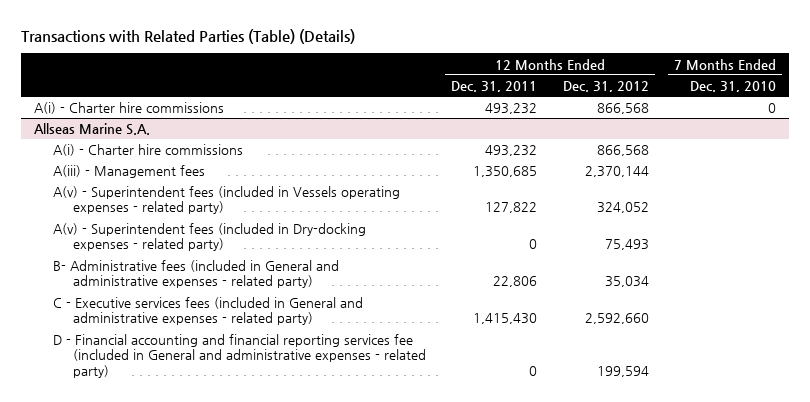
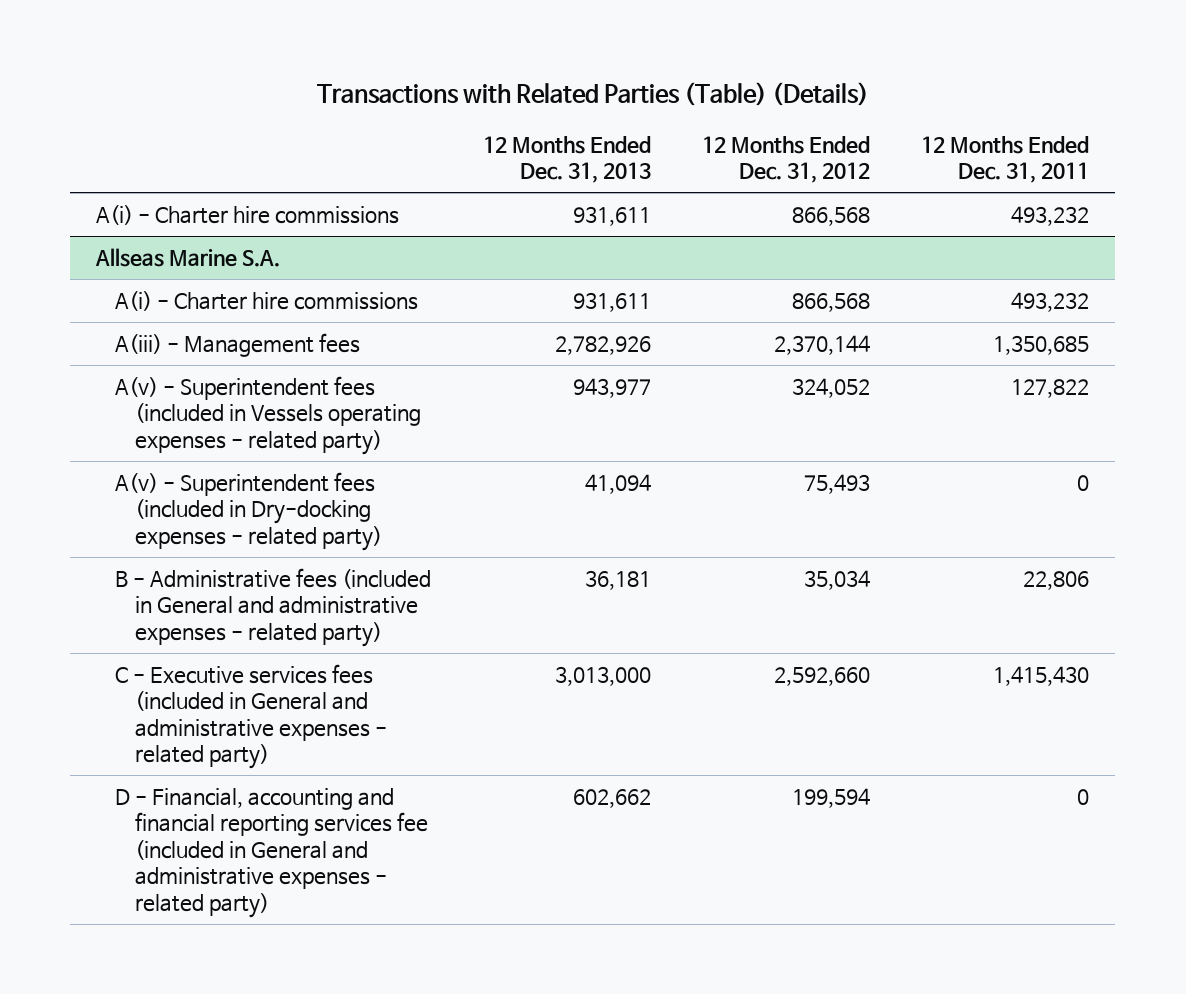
- | 12 Months Ended Dec. 31, 2011 | 12 Months Ended Dec. 31, 2012 | 7 Months Ended Dec. 31, 2010
+ | 12 Months Ended Dec. 31, 2013 | 12 Months Ended Dec. 31, 2012 | 12 Months Ended Dec. 31, 2011
@ Allseas Marine S.A.
- B- Administrative fees (included in General and administrative expenses - related party) | 22,806 | 35,034 |
+ B - Administrative fees (included in General and administrative expenses - related party) | 36,181 | 35,034 | 22,806
- D - Financial accounting and financial reporting services fee (included in General and administrative expenses - related party) | 0 | 199,594 |
+ D - Financial, accounting and financial reporting services fee (included in General and administrative expenses - related party) | 602,662 | 199,594 | 0

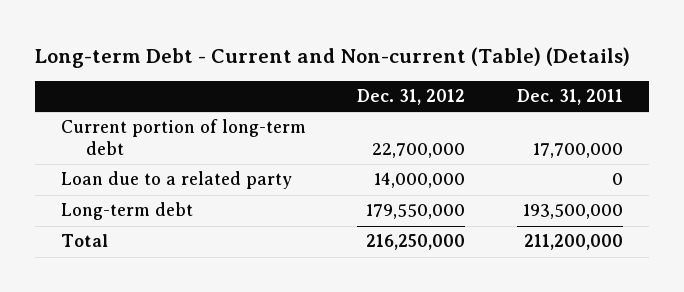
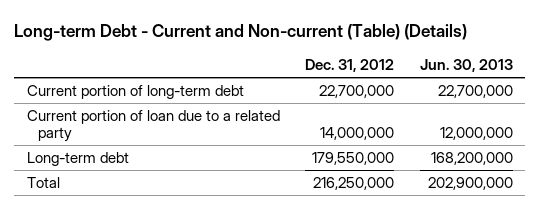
- | Dec. 31, 2012 | Dec. 31, 2011
+ | Dec. 31, 2012 | Jun. 30, 2013
- Loan due to a related party | 14,000,000 | 0
+ Current portion of loan due to a related party | 14,000,000 | 12,000,000

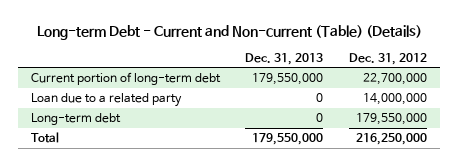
- | Dec. 31, 2012 | Jun. 30, 2013
+ | Dec. 31, 2013 | Dec. 31, 2012
- Current portion of loan due to a related party | 14,000,000 | 12,000,000
+ Loan due to a related party | 0 | 14,000,000

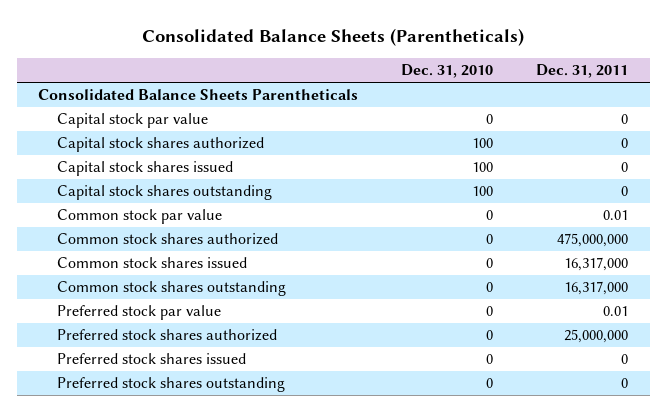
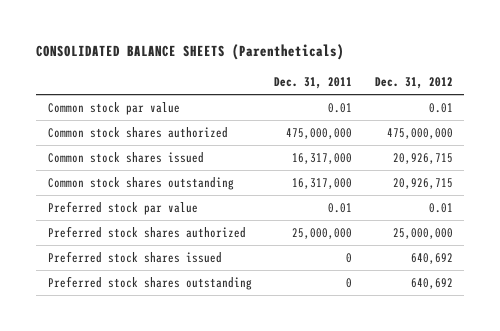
- Consolidated Balance Sheets (Parentheticals)
+ CONSOLIDATED BALANCE SHEETS (Parentheticals)
- | Dec. 31, 2010 | Dec. 31, 2011
+ | Dec. 31, 2011 | Dec. 31, 2012
- Consolidated Balance Sheets Parentheticals
- Capital stock par value | 0 | 0
- Capital stock shares authorized | 100 | 0
- Capital stock shares issued | 100 | 0
- Capital stock shares outstanding | 100 | 0

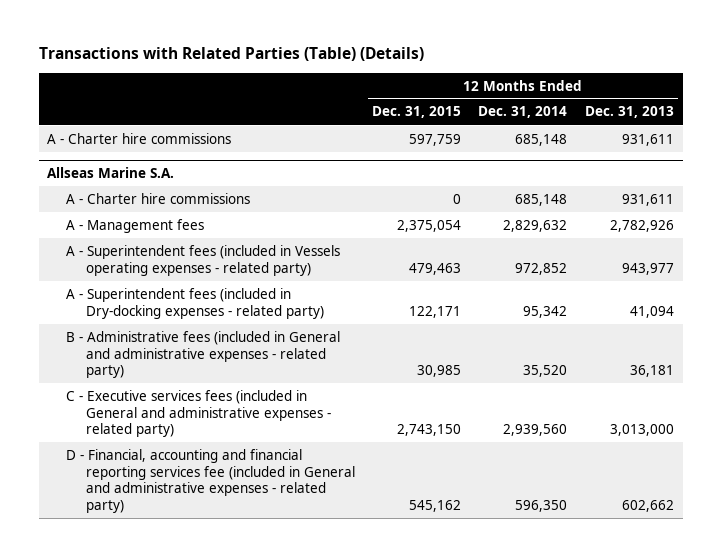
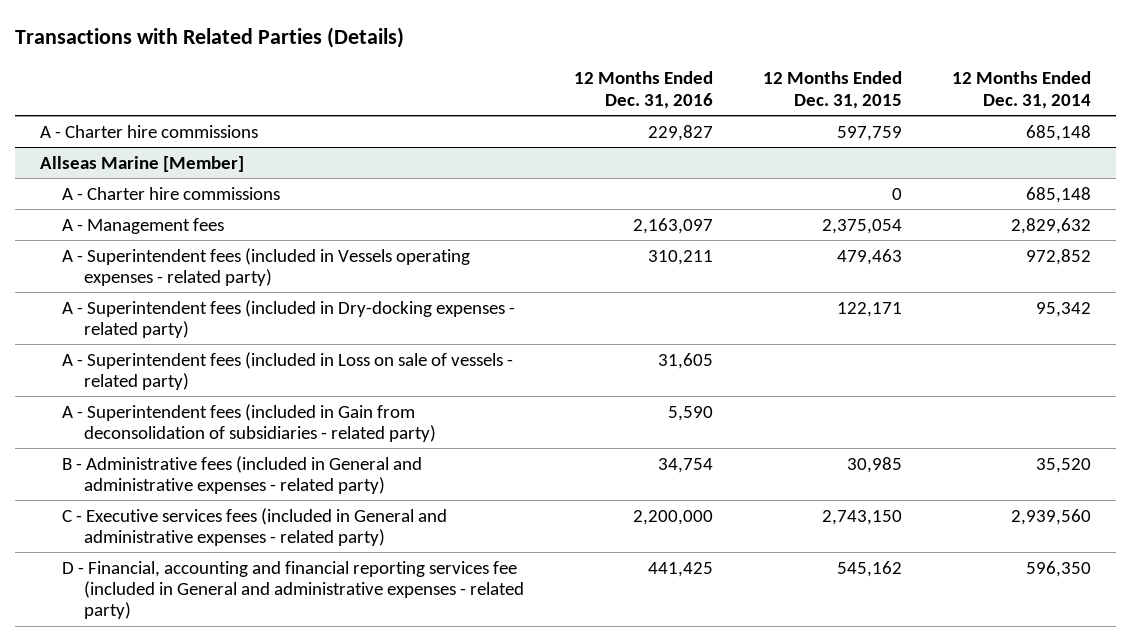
- Transactions with Related Parties (Table) (Details)
+ Transactions with Related Parties (Details)
- | 12 Months Ended Dec. 31, 2015 | 12 Months Ended Dec. 31, 2014 | 12 Months Ended Dec. 31, 2013
+ | 12 Months Ended Dec. 31, 2016 | 12 Months Ended Dec. 31, 2015 | 12 Months Ended Dec. 31, 2014
- Allseas Marine S.A.
+ Allseas Marine [Member]
+ A - Superintendent fees (included in Loss on sale of vessels - related party) | 31,605 | |
+ A - Superintendent fees (included in Gain from deconsolidation of subsidiaries - related party) | 5,590 | |

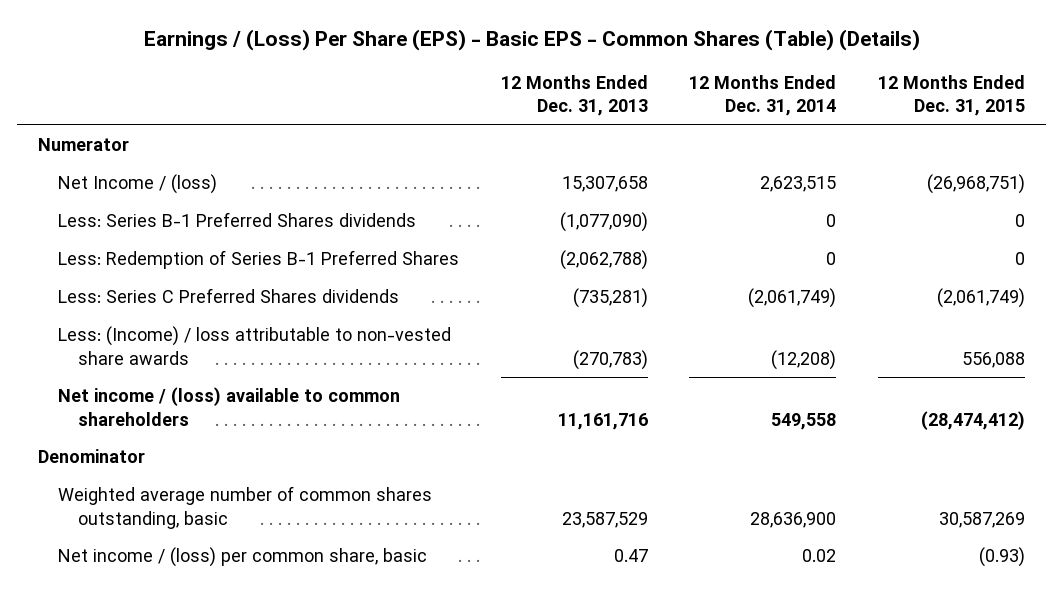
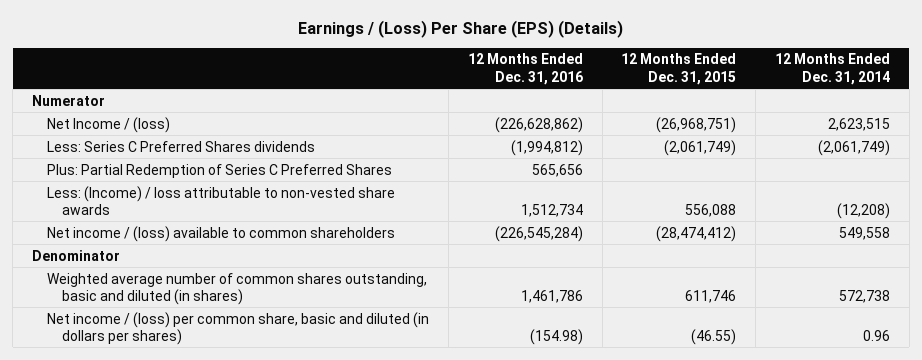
- Earnings / (Loss) Per Share (EPS) - Basic EPS - Common Shares (Table) (Details)
+ Earnings / (Loss) Per Share (EPS) (Details)
- | 12 Months Ended Dec. 31, 2013 | 12 Months Ended Dec. 31, 2014 | 12 Months Ended Dec. 31, 2015
+ | 12 Months Ended Dec. 31, 2016 | 12 Months Ended Dec. 31, 2015 | 12 Months Ended Dec. 31, 2014
- Less: Series B-1 Preferred Shares dividends | (1,077,090) | 0 | 0
- Less: Redemption of Series B-1 Preferred Shares | (2,062,788) | 0 | 0
+ Plus: Partial Redemption of Series C Preferred Shares | 565,656 | |
- Weighted average number of common shares outstanding, basic | 23,587,529 | 28,636,900 | 30,587,269
- Net income / (loss) per common share, basic | 0.47 | 0.02 | (0.93)
+ Weighted average number of common shares outstanding, basic and diluted (in shares) | 1,461,786 | 611,746 | 572,738
+ Net income / (loss) per common share, basic and diluted (in dollars per shares) | (154.98) | (46.55) | 0.96

